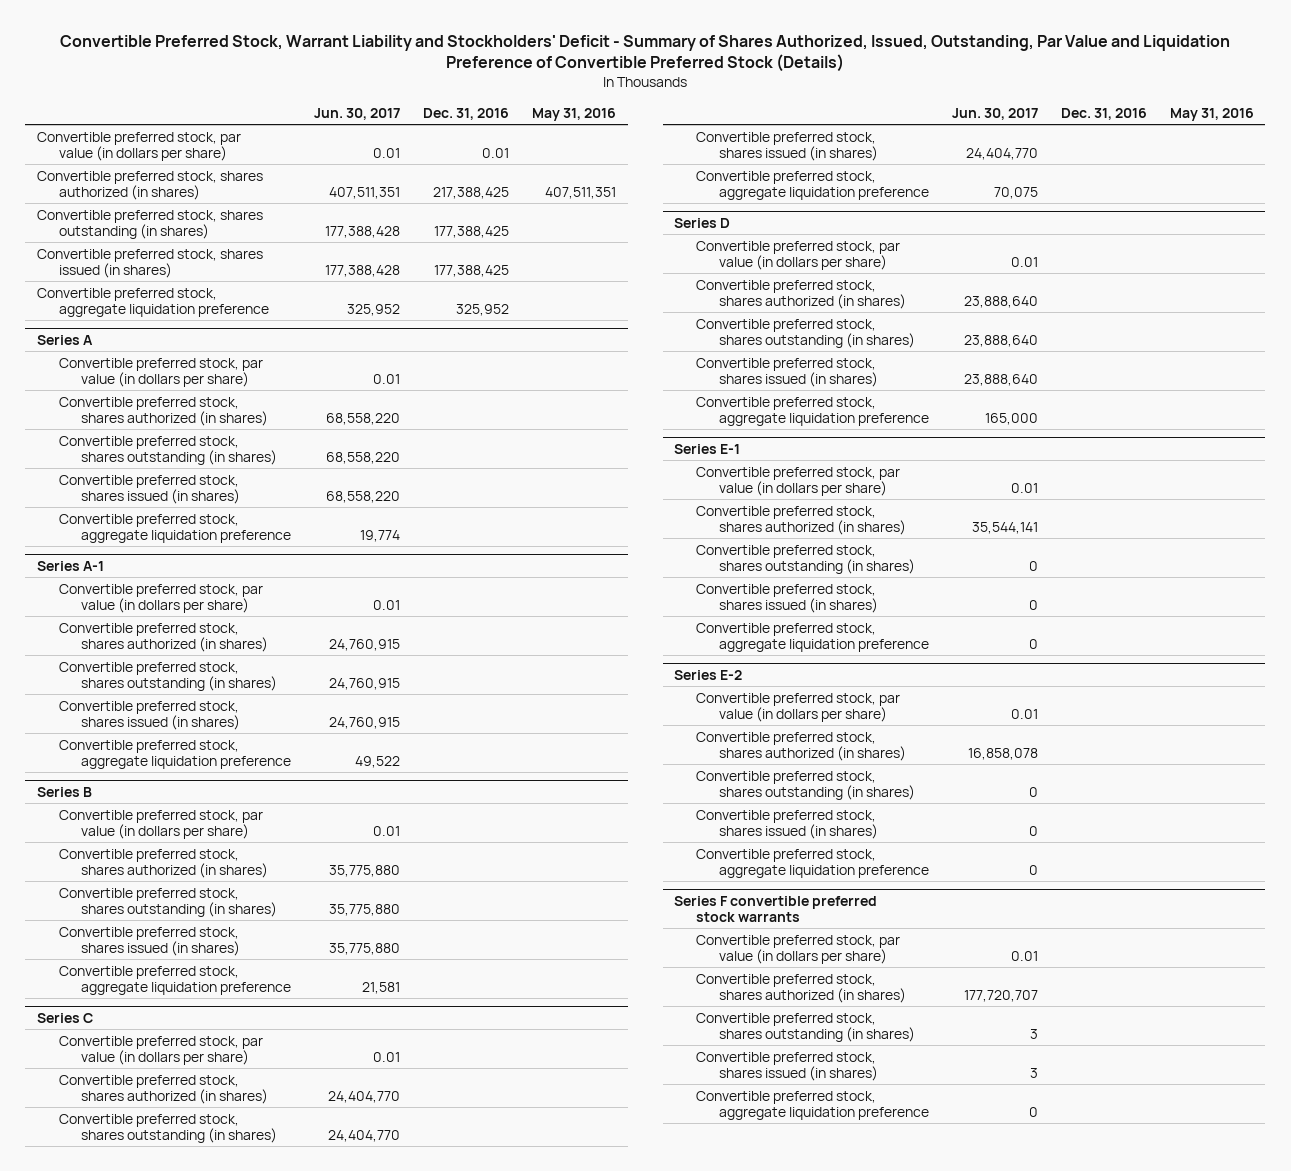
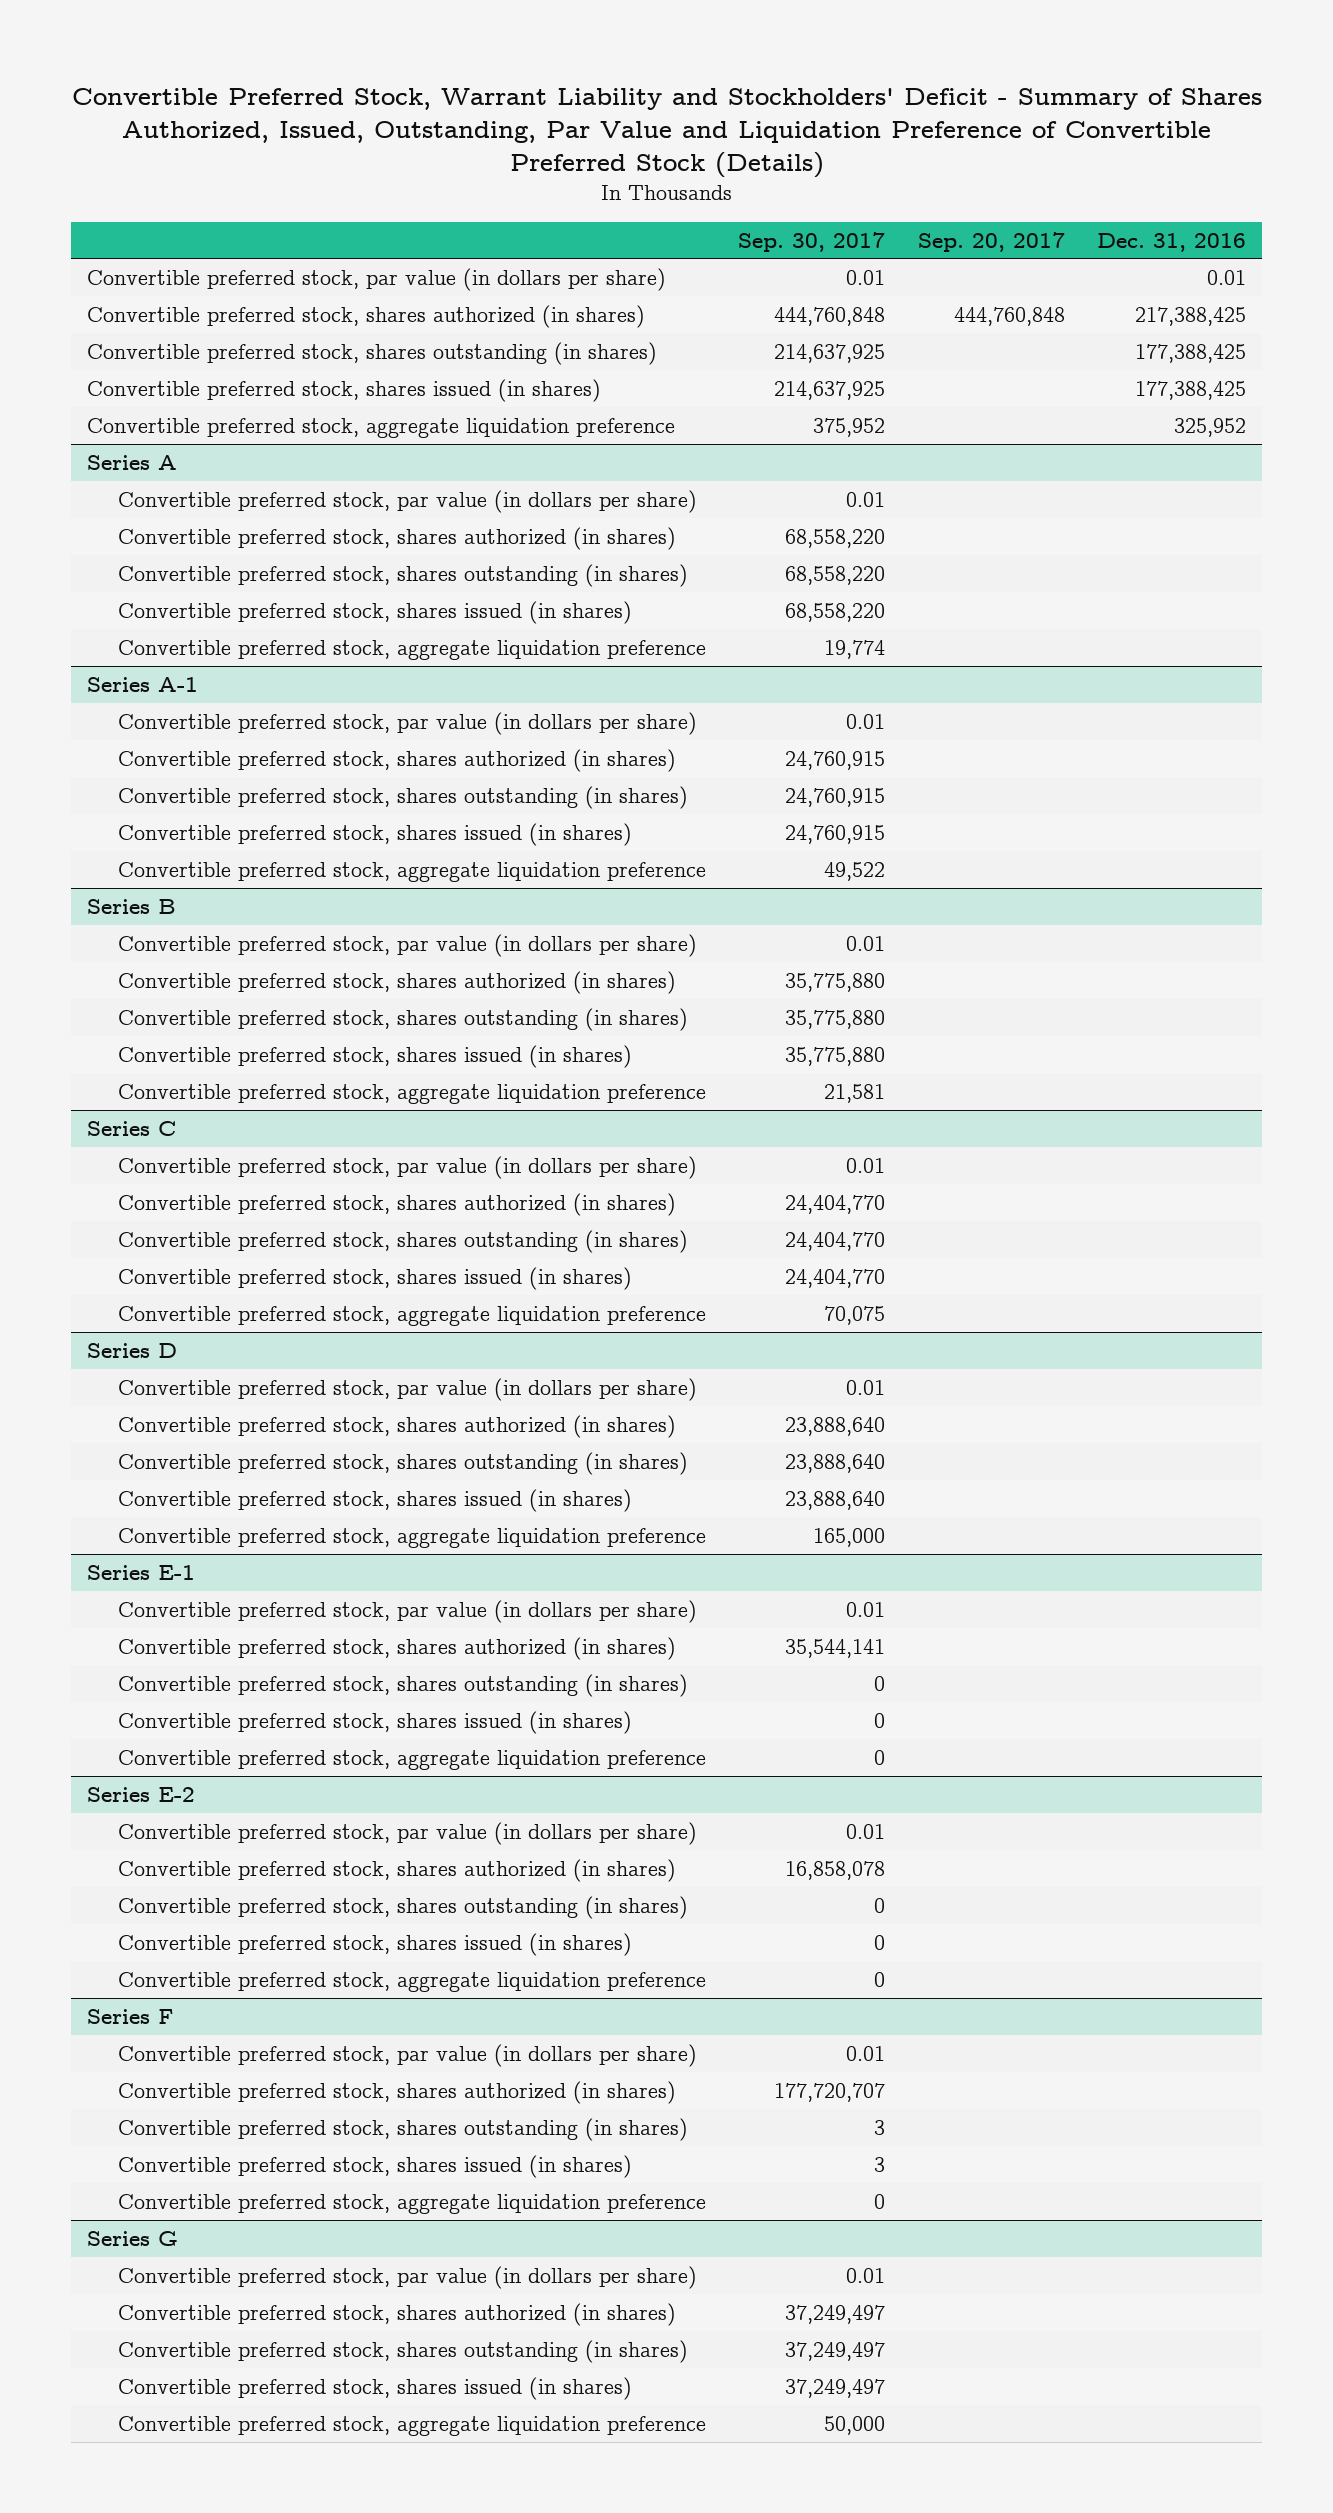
- | Jun. 30, 2017 | Dec. 31, 2016 | May 31, 2016
+ | Sep. 30, 2017 | Sep. 20, 2017 | Dec. 31, 2016
- Series F convertible preferred stock warrants
+ Series F
+ Series G
+ Convertible preferred stock, par value (in dollars per share) | 0.01 | |
+ Convertible preferred stock, shares authorized (in shares) | 37,249,497 | |
+ Convertible preferred stock, shares outstanding (in shares) | 37,249,497 | |
+ Convertible preferred stock, shares issued (in shares) | 37,249,497 | |
+ Convertible preferred stock, aggregate liquidation preference | 50,000 | |

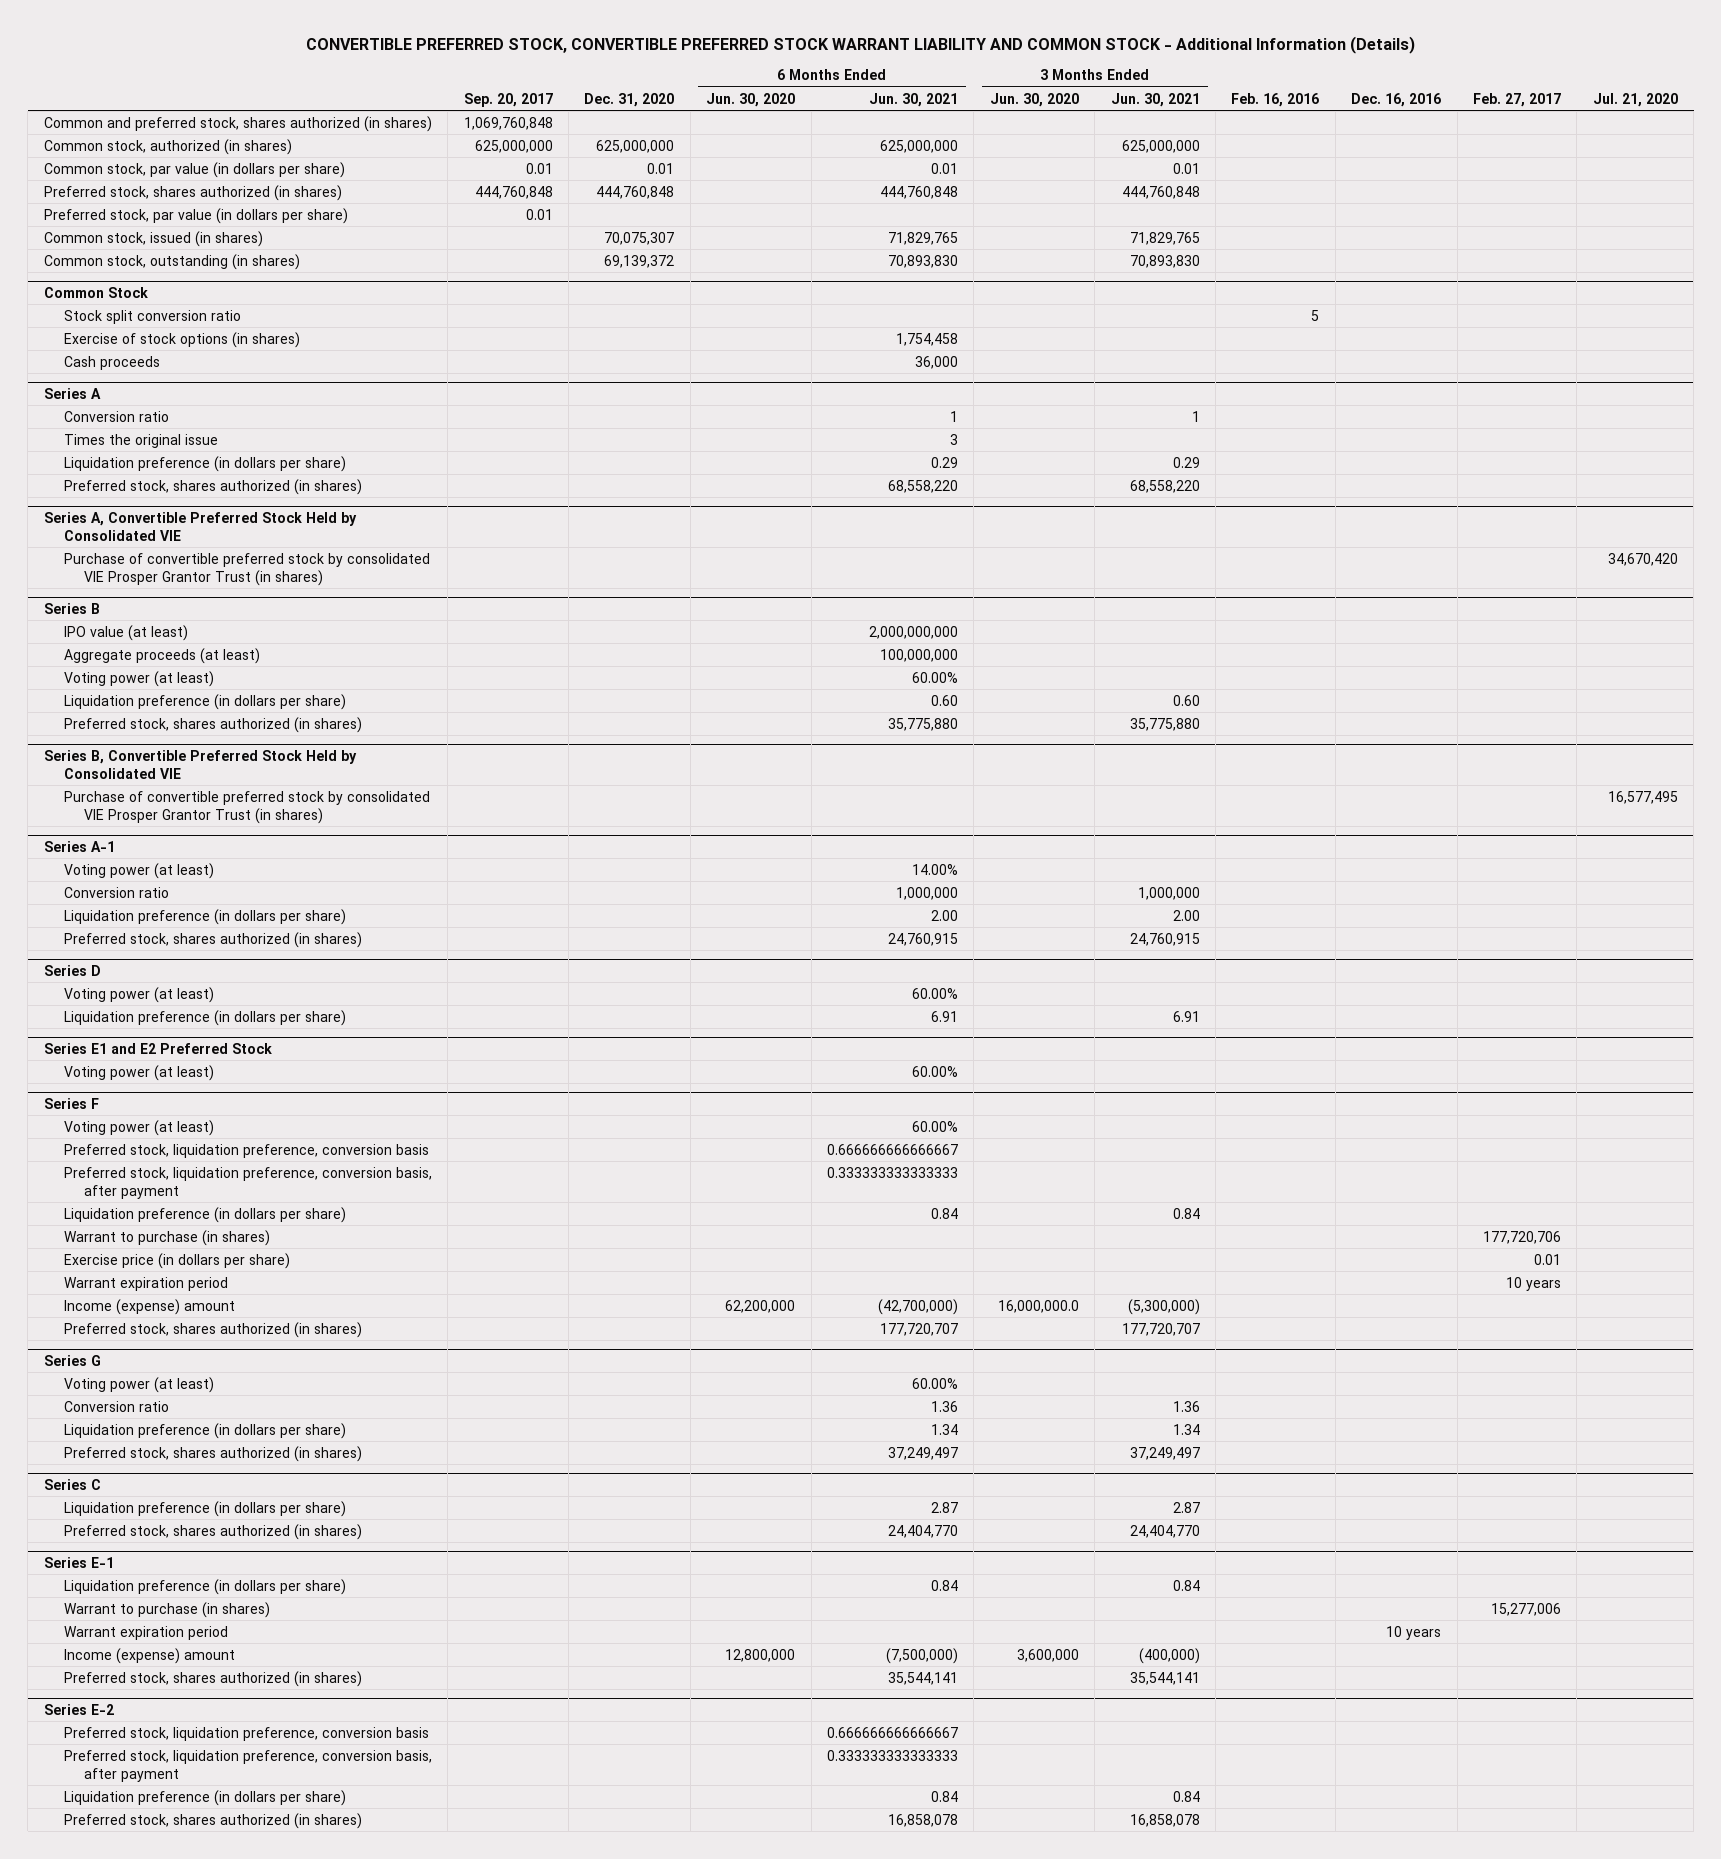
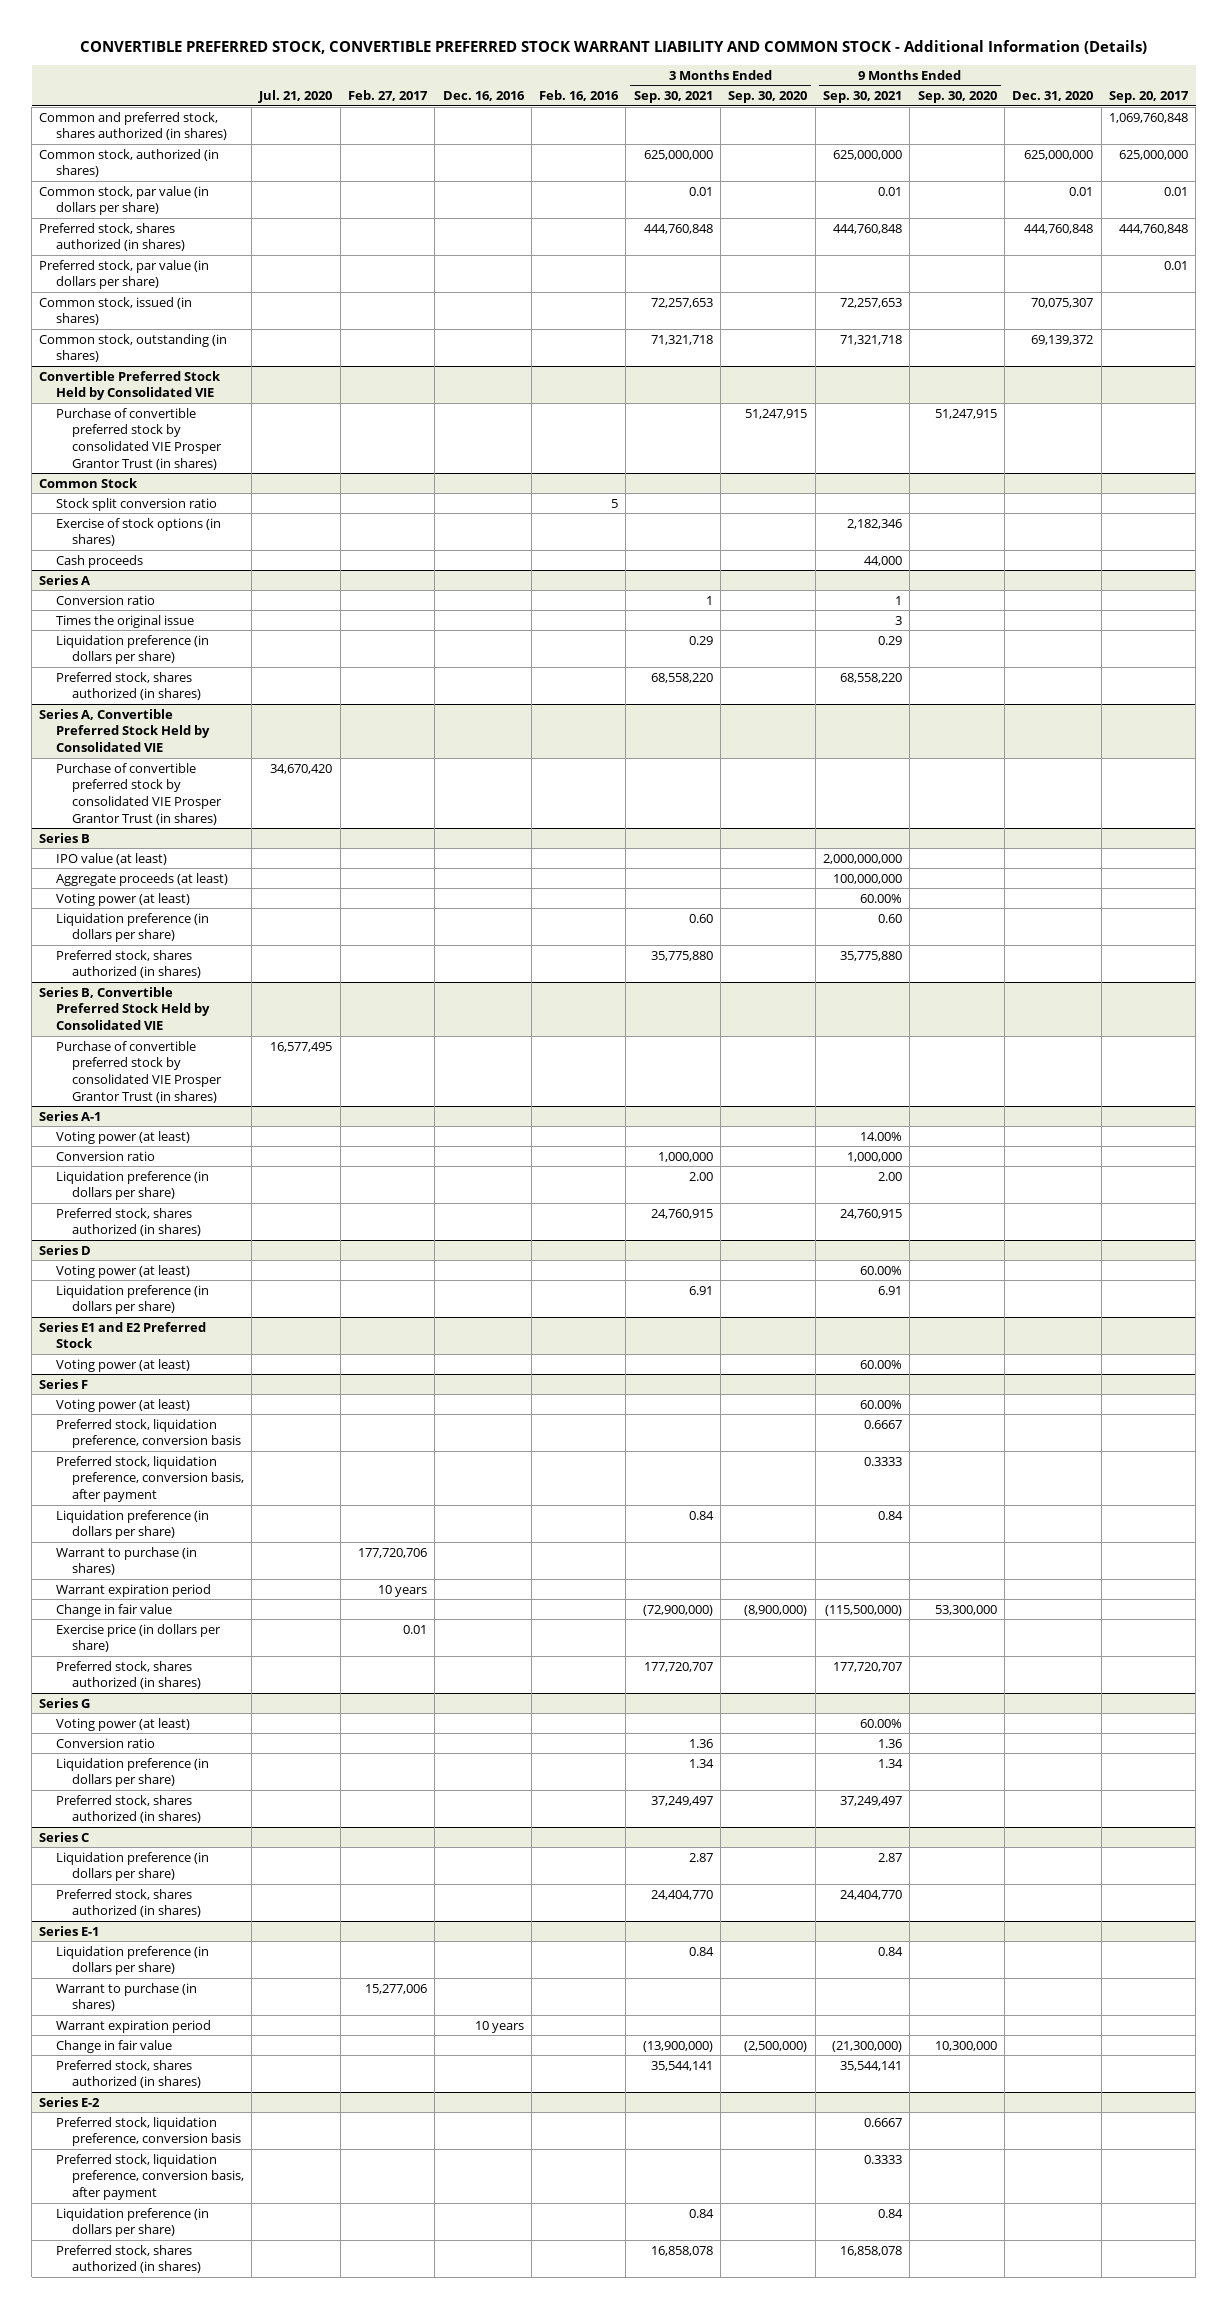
- | Sep. 20, 2017 | Dec. 31, 2020 | 6 Months Ended Jun. 30, 2020 | 6 Months Ended Jun. 30, 2021 | 3 Months Ended Jun. 30, 2020 | 3 Months Ended Jun. 30, 2021 | Feb. 16, 2016 | Dec. 16, 2016 | Feb. 27, 2017 | Jul. 21, 2020
+ | Jul. 21, 2020 | Feb. 27, 2017 | Dec. 16, 2016 | Feb. 16, 2016 | 3 Months Ended Sep. 30, 2021 | 3 Months Ended Sep. 30, 2020 | 9 Months Ended Sep. 30, 2021 | 9 Months Ended Sep. 30, 2020 | Dec. 31, 2020 | Sep. 20, 2017
+ Convertible Preferred Stock Held by Consolidated VIE
+ Purchase of convertible preferred stock by consolidated VIE Prosper Grantor Trust (in shares) | | | | | | 51,247,915 | | 51,247,915 | |
@ Series F
- Income (expense) amount | | | 62,200,000 | (42,700,000) | 16,000,000.0 | (5,300,000) | | | |
+ Change in fair value | | | | | (72,900,000) | (8,900,000) | (115,500,000) | 53,300,000 | |
moved down: Exercise price (in dollars per share) | | 0.01 | | | | | | | |
@ Series E-1
- Income (expense) amount | | | 12,800,000 | (7,500,000) | 3,600,000 | (400,000) | | | |
+ Change in fair value | | | | | (13,900,000) | (2,500,000) | (21,300,000) | 10,300,000 | |

